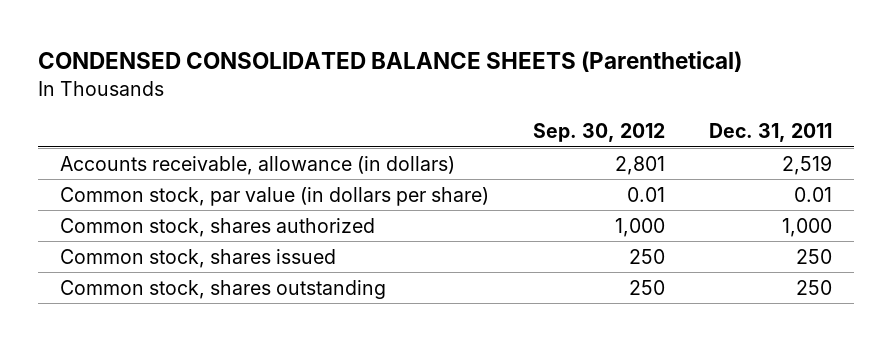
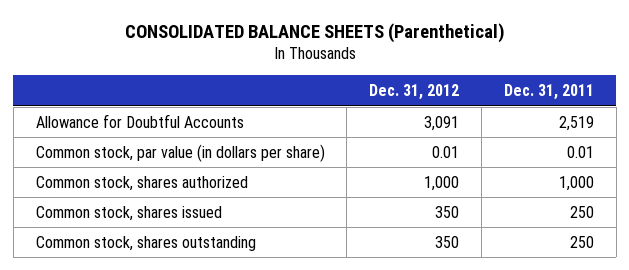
- CONDENSED CONSOLIDATED BALANCE SHEETS (Parenthetical)
+ CONSOLIDATED BALANCE SHEETS (Parenthetical)
- | Sep. 30, 2012 | Dec. 31, 2011
+ | Dec. 31, 2012 | Dec. 31, 2011
- Accounts receivable, allowance (in dollars) | 2,801 | 2,519
+ Allowance for Doubtful Accounts | 3,091 | 2,519

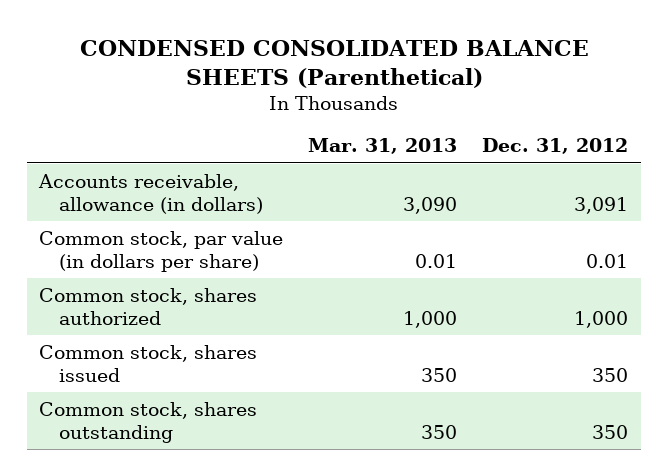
- CONSOLIDATED BALANCE SHEETS (Parenthetical)
+ CONDENSED CONSOLIDATED BALANCE SHEETS (Parenthetical)
- | Dec. 31, 2012 | Dec. 31, 2011
+ | Mar. 31, 2013 | Dec. 31, 2012
- Allowance for Doubtful Accounts | 3,091 | 2,519
+ Accounts receivable, allowance (in dollars) | 3,090 | 3,091

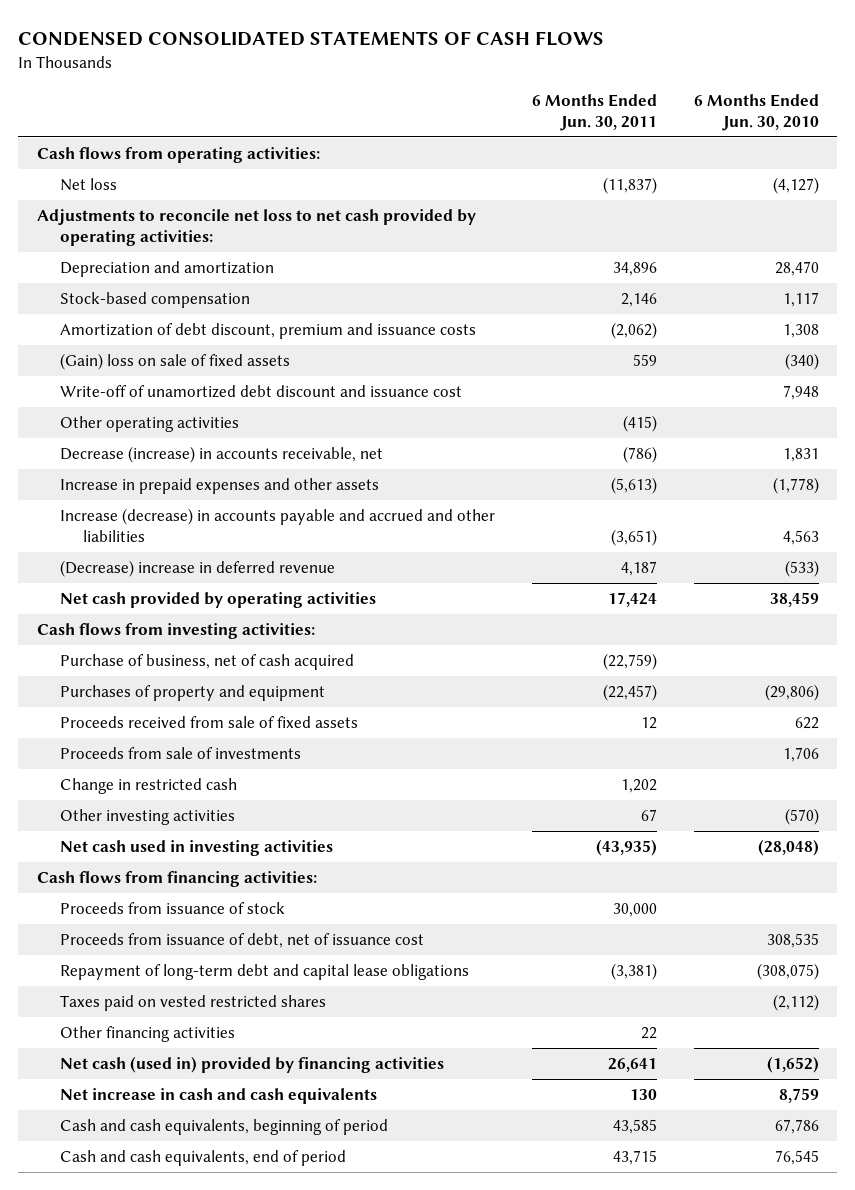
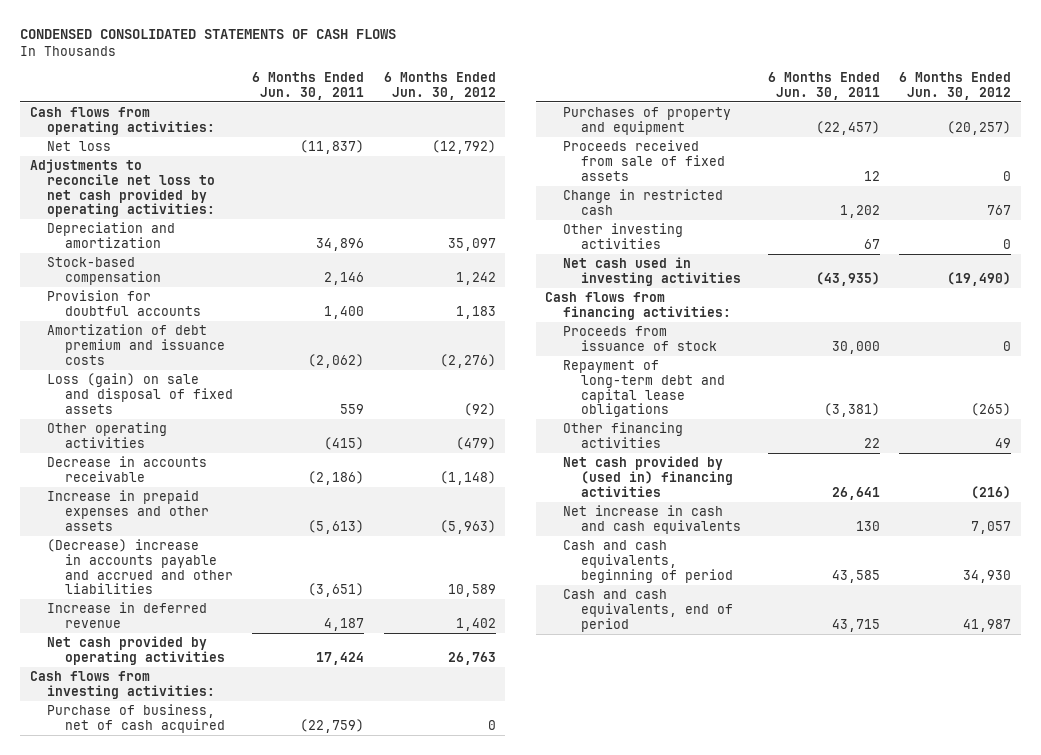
- | 6 Months Ended Jun. 30, 2011 | 6 Months Ended Jun. 30, 2010
+ | 6 Months Ended Jun. 30, 2011 | 6 Months Ended Jun. 30, 2012
- Amortization of debt discount, premium and issuance costs | (2,062) | 1,308
- (Gain) loss on sale of fixed assets | 559 | (340)
- Write-off of unamortized debt discount and issuance cost | | 7,948
+ Provision for doubtful accounts | 1,400 | 1,183
+ Amortization of debt premium and issuance costs | (2,062) | (2,276)
+ Loss (gain) on sale and disposal of fixed assets | 559 | (92)
- Decrease (increase) in accounts receivable, net | (786) | 1,831
+ Decrease in accounts receivable | (2,186) | (1,148)
- Increase (decrease) in accounts payable and accrued and other liabilities | (3,651) | 4,563
- (Decrease) increase in deferred revenue | 4,187 | (533)
+ (Decrease) increase in accounts payable and accrued and other liabilities | (3,651) | 10,589
+ Increase in deferred revenue | 4,187 | 1,402
- Proceeds from sale of investments | | 1,706
- Proceeds from issuance of debt, net of issuance cost | | 308,535
- Taxes paid on vested restricted shares | | (2,112)
- Net cash (used in) provided by financing activities | 26,641 | (1,652)
+ Net cash provided by (used in) financing activities | 26,641 | (216)

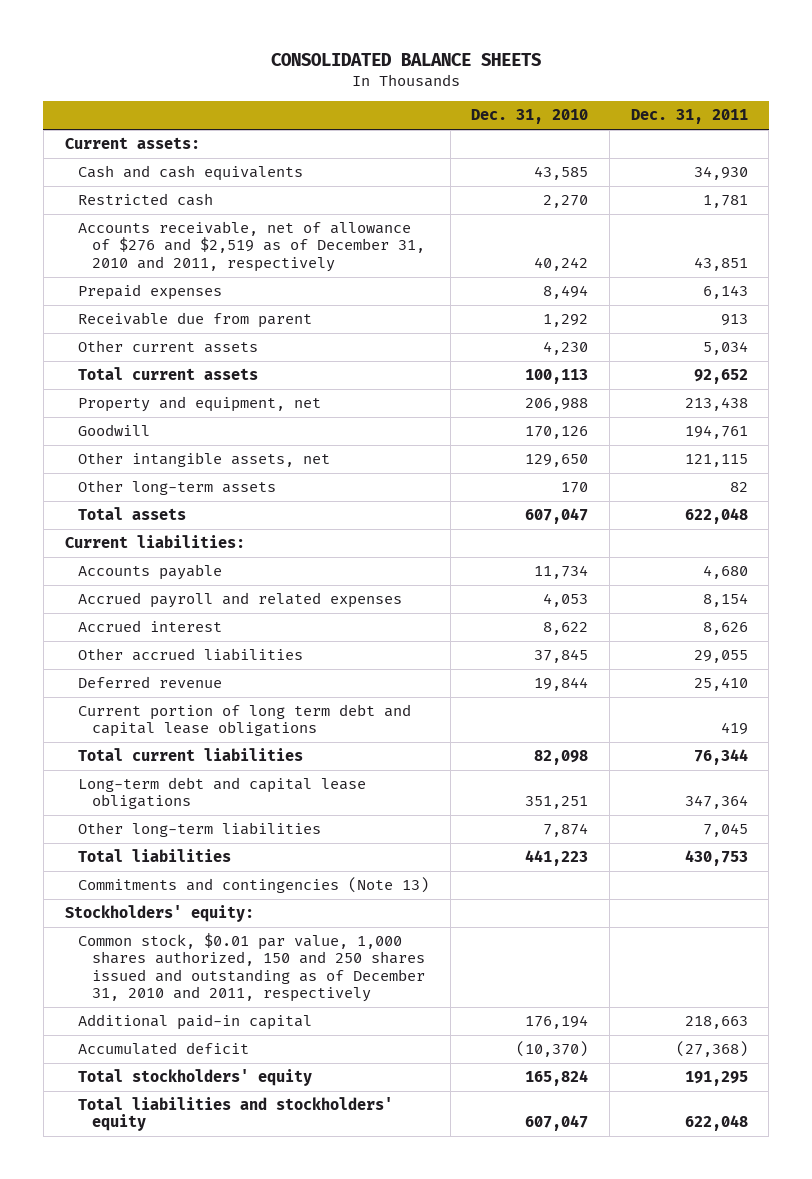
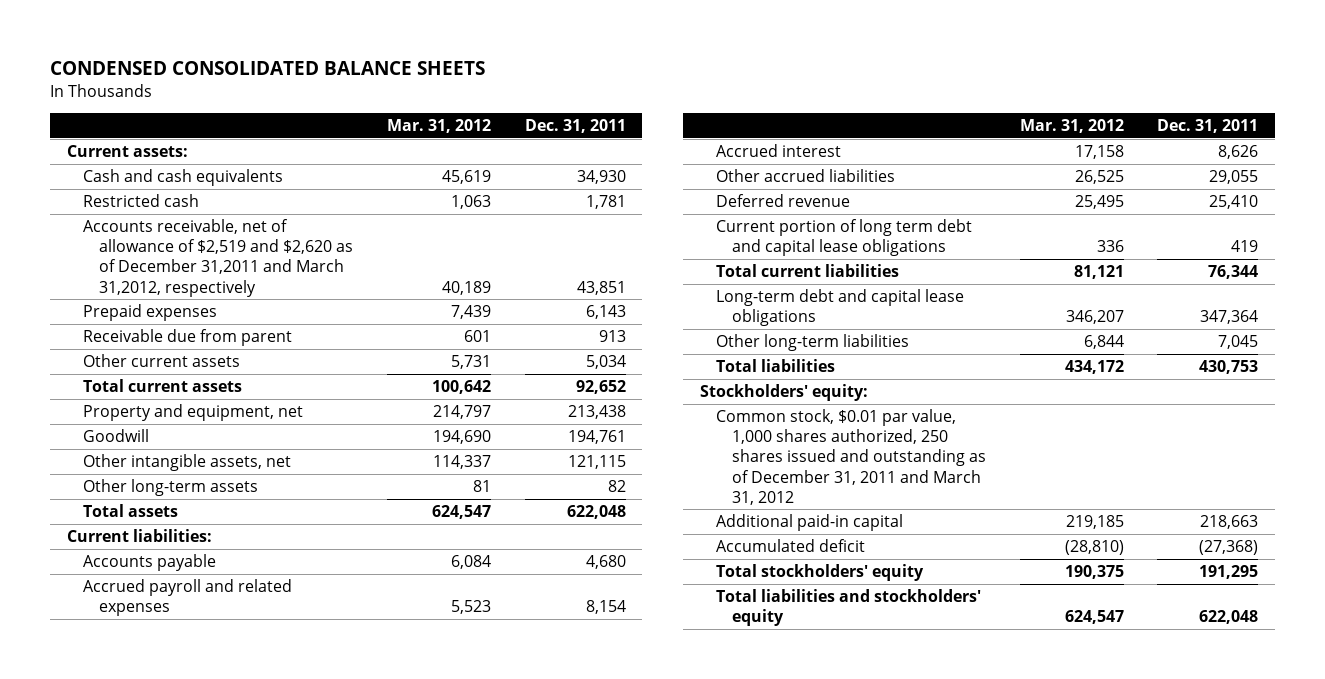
- CONSOLIDATED BALANCE SHEETS
+ CONDENSED CONSOLIDATED BALANCE SHEETS
- | Dec. 31, 2010 | Dec. 31, 2011
+ | Mar. 31, 2012 | Dec. 31, 2011
- Accounts receivable, net of allowance of $276 and $2,519 as of December 31, 2010 and 2011, respectively | 40,242 | 43,851
+ Accounts receivable, net of allowance of $2,519 and $2,620 as of December 31,2011 and March 31,2012, respectively | 40,189 | 43,851
- Commitments and contingencies (Note 13)
- Common stock, $0.01 par value, 1,000 shares authorized, 150 and 250 shares issued and outstanding as of December 31, 2010 and 2011, respectively
+ Common stock, $0.01 par value, 1,000 shares authorized, 250 shares issued and outstanding as of December 31, 2011 and March 31, 2012

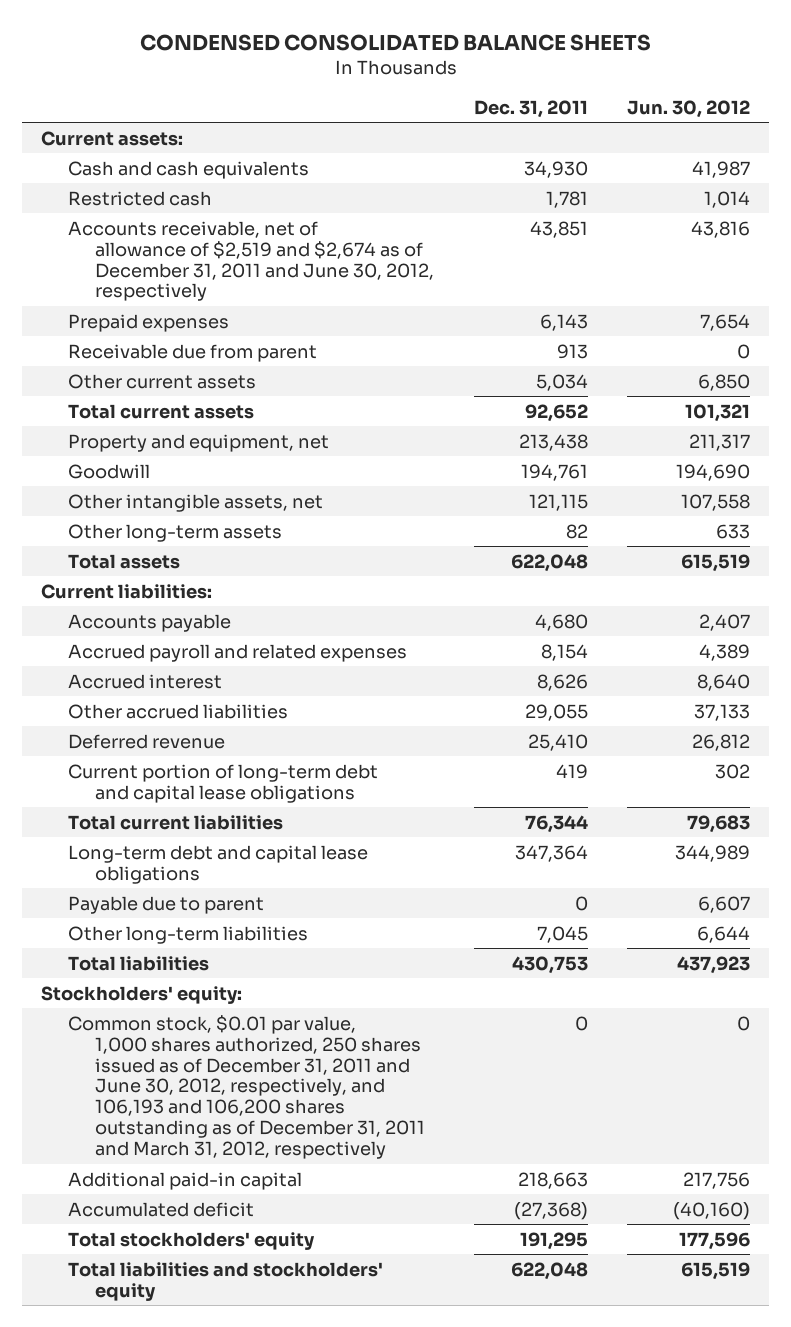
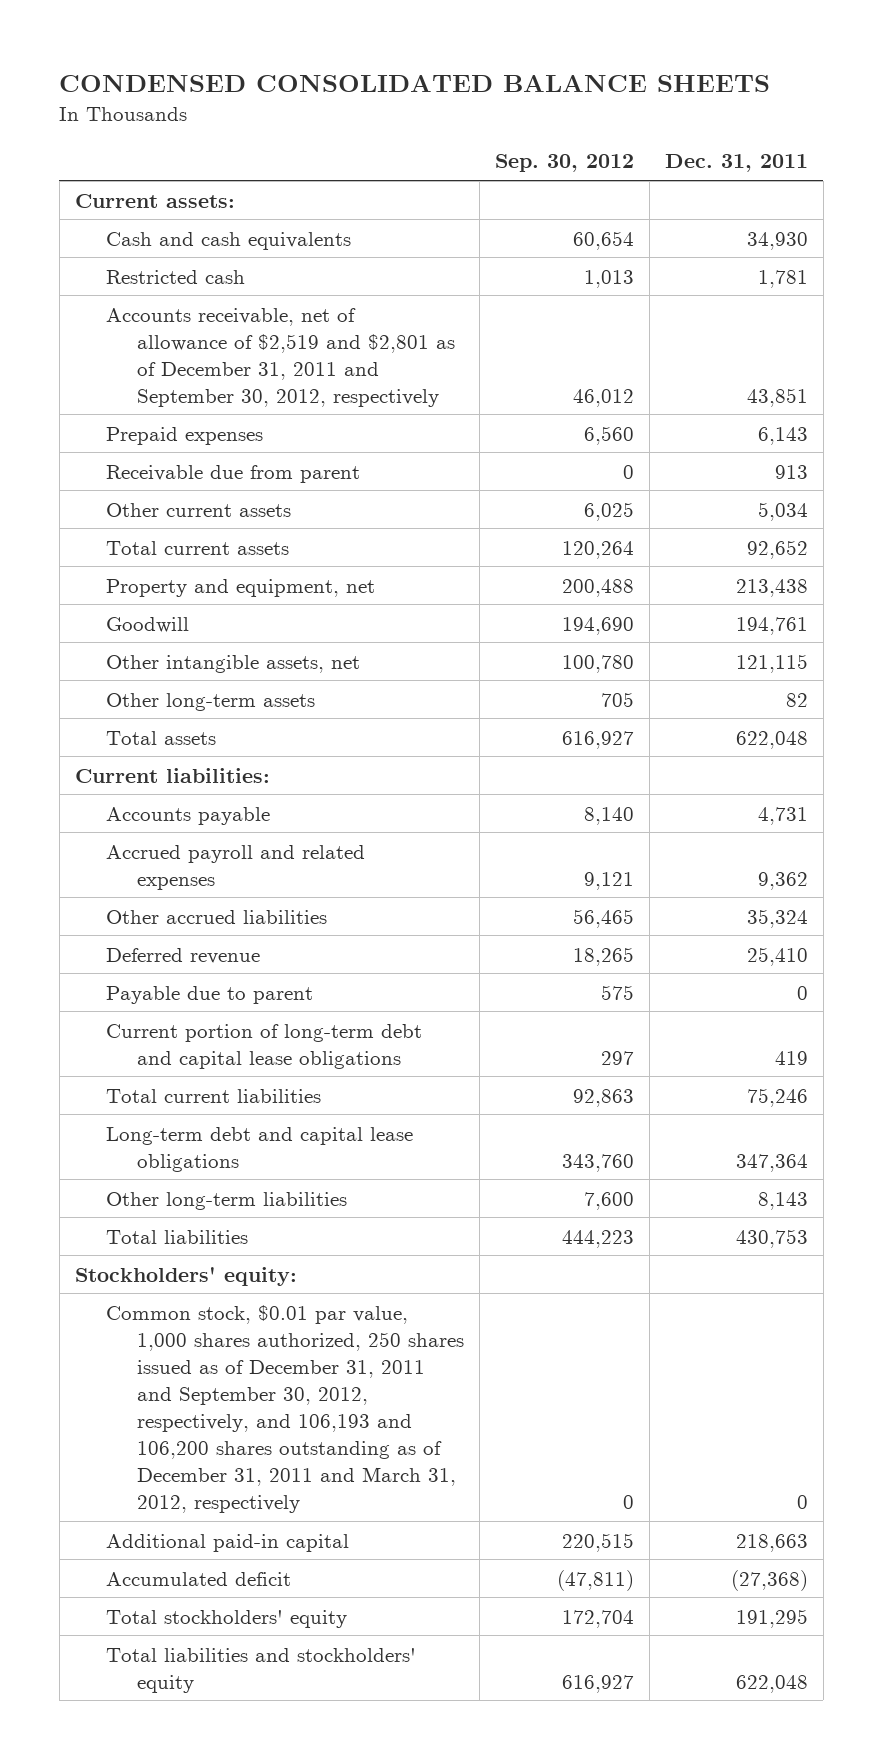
- | Dec. 31, 2011 | Jun. 30, 2012
+ | Sep. 30, 2012 | Dec. 31, 2011
- Accounts receivable, net of allowance of $2,519 and $2,674 as of December 31, 2011 and June 30, 2012, respectively | 43,851 | 43,816
+ Accounts receivable, net of allowance of $2,519 and $2,801 as of December 31, 2011 and September 30, 2012, respectively | 46,012 | 43,851
- Accounts payable | 4,680 | 2,407
- Accrued payroll and related expenses | 8,154 | 4,389
- Accrued interest | 8,626 | 8,640
- Other accrued liabilities | 29,055 | 37,133
+ Accounts payable | 8,140 | 4,731
+ Accrued payroll and related expenses | 9,121 | 9,362
+ Other accrued liabilities | 56,465 | 35,324
moved up: Payable due to parent | 575 | 0
- Total current liabilities | 76,344 | 79,683
+ Total current liabilities | 92,863 | 75,246
- Other long-term liabilities | 7,045 | 6,644
+ Other long-term liabilities | 7,600 | 8,143
- Common stock, $0.01 par value, 1,000 shares authorized, 250 shares issued as of December 31, 2011 and June 30, 2012, respectively, and 106,193 and 106,200 shares outstanding as of December 31, 2011 and March 31, 2012, respectively | 0 | 0
+ Common stock, $0.01 par value, 1,000 shares authorized, 250 shares issued as of December 31, 2011 and September 30, 2012, respectively, and 106,193 and 106,200 shares outstanding as of December 31, 2011 and March 31, 2012, respectively | 0 | 0

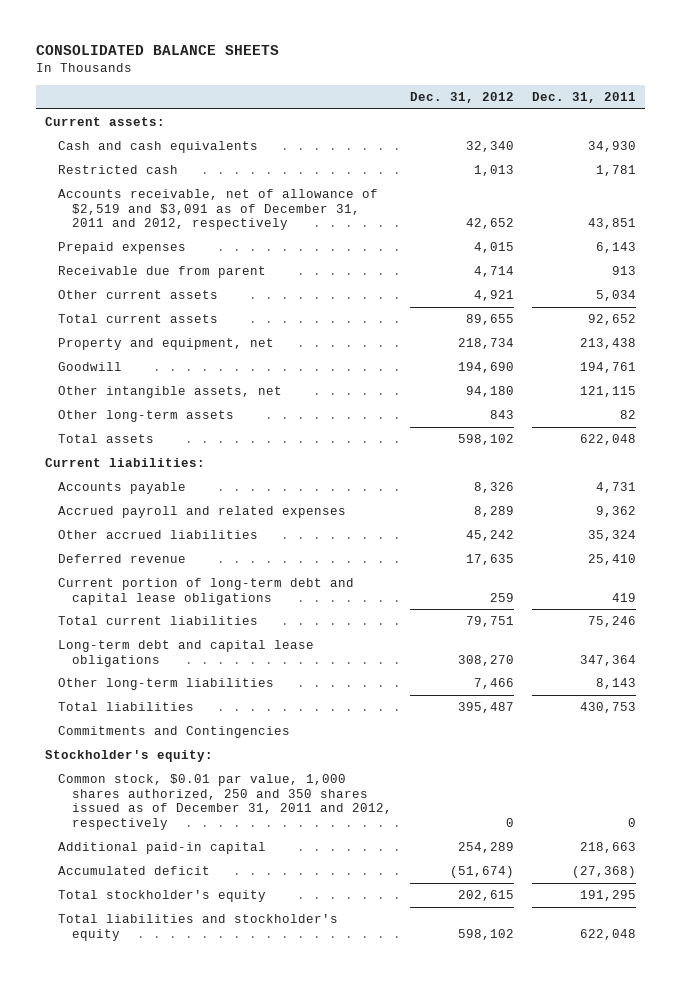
- CONDENSED CONSOLIDATED BALANCE SHEETS
+ CONSOLIDATED BALANCE SHEETS
- | Sep. 30, 2012 | Dec. 31, 2011
+ | Dec. 31, 2012 | Dec. 31, 2011
- Accounts receivable, net of allowance of $2,519 and $2,801 as of December 31, 2011 and September 30, 2012, respectively | 46,012 | 43,851
+ Accounts receivable, net of allowance of $2,519 and $3,091 as of December 31, 2011 and 2012, respectively | 42,652 | 43,851
- Payable due to parent | 575 | 0
- Stockholders' equity:
- Common stock, $0.01 par value, 1,000 shares authorized, 250 shares issued as of December 31, 2011 and September 30, 2012, respectively, and 106,193 and 106,200 shares outstanding as of December 31, 2011 and March 31, 2012, respectively | 0 | 0
+ Commitments and Contingencies
+ Stockholder's equity:
+ Common stock, $0.01 par value, 1,000 shares authorized, 250 and 350 shares issued as of December 31, 2011 and 2012, respectively | 0 | 0
- Total stockholders' equity | 172,704 | 191,295
- Total liabilities and stockholders' equity | 616,927 | 622,048
+ Total stockholder's equity | 202,615 | 191,295
+ Total liabilities and stockholder's equity | 598,102 | 622,048

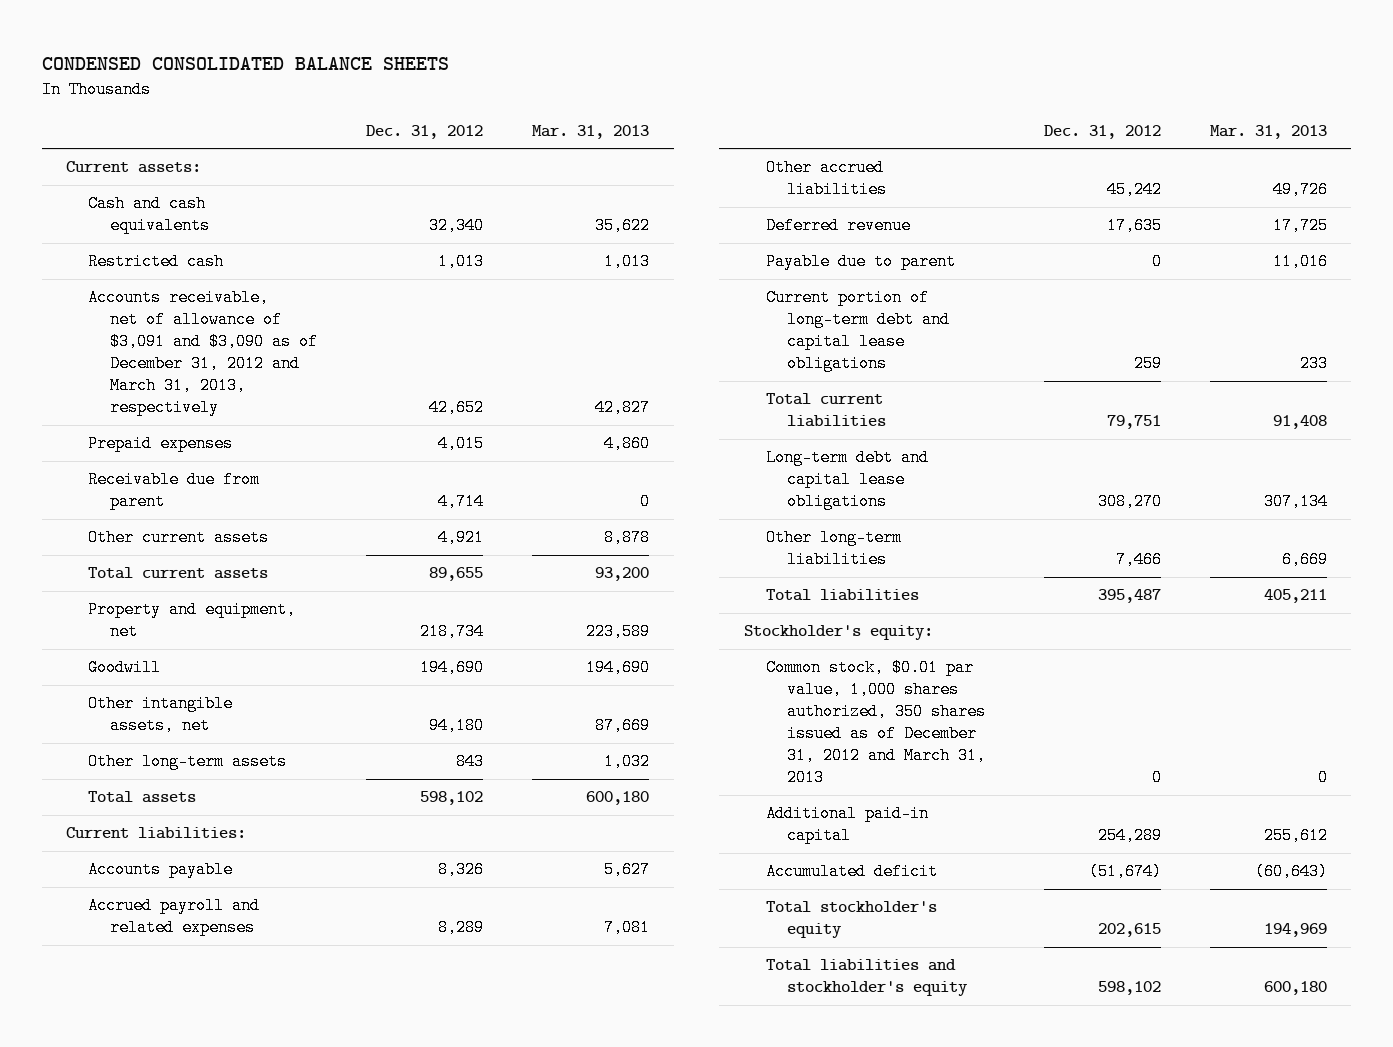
- CONSOLIDATED BALANCE SHEETS
+ CONDENSED CONSOLIDATED BALANCE SHEETS
- | Dec. 31, 2012 | Dec. 31, 2011
+ | Dec. 31, 2012 | Mar. 31, 2013
- Accounts receivable, net of allowance of $2,519 and $3,091 as of December 31, 2011 and 2012, respectively | 42,652 | 43,851
+ Accounts receivable, net of allowance of $3,091 and $3,090 as of December 31, 2012 and March 31, 2013, respectively | 42,652 | 42,827
+ Payable due to parent | 0 | 11,016
- Commitments and Contingencies
- Common stock, $0.01 par value, 1,000 shares authorized, 250 and 350 shares issued as of December 31, 2011 and 2012, respectively | 0 | 0
+ Common stock, $0.01 par value, 1,000 shares authorized, 350 shares issued as of December 31, 2012 and March 31, 2013 | 0 | 0

